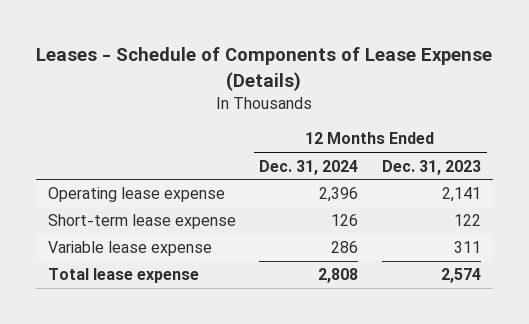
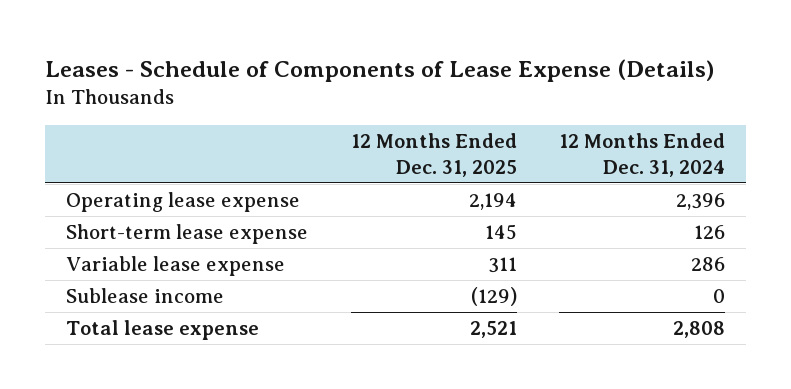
- | 12 Months Ended Dec. 31, 2024 | 12 Months Ended Dec. 31, 2023
+ | 12 Months Ended Dec. 31, 2025 | 12 Months Ended Dec. 31, 2024
+ Sublease income | (129) | 0

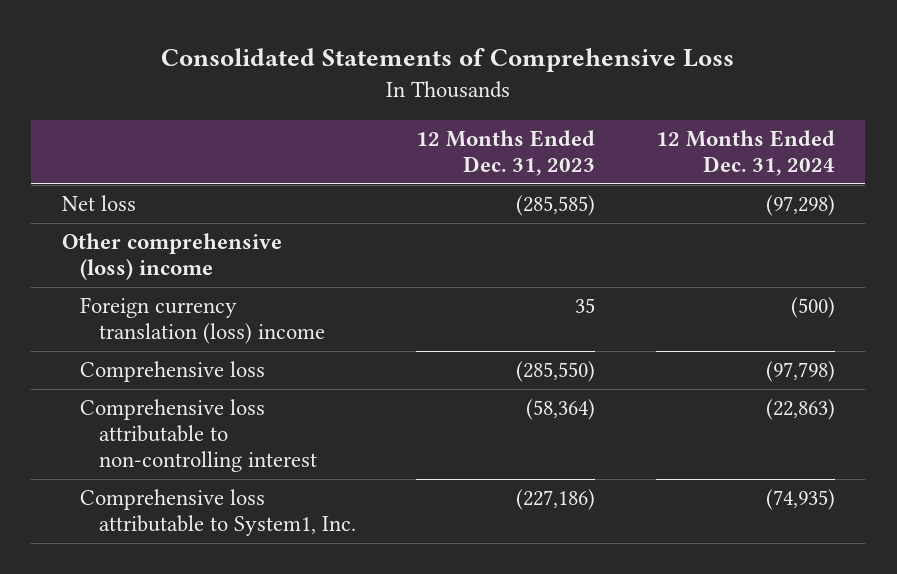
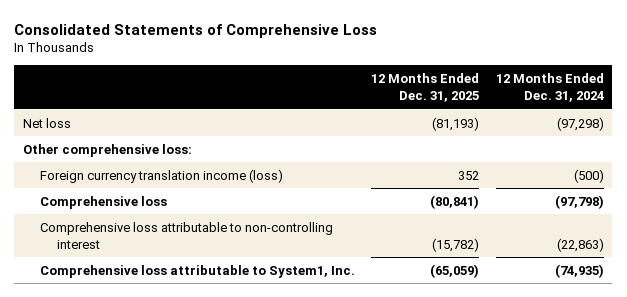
- | 12 Months Ended Dec. 31, 2023 | 12 Months Ended Dec. 31, 2024
+ | 12 Months Ended Dec. 31, 2025 | 12 Months Ended Dec. 31, 2024
- Other comprehensive (loss) income
- Foreign currency translation (loss) income | 35 | (500)
+ Other comprehensive loss:
+ Foreign currency translation income (loss) | 352 | (500)

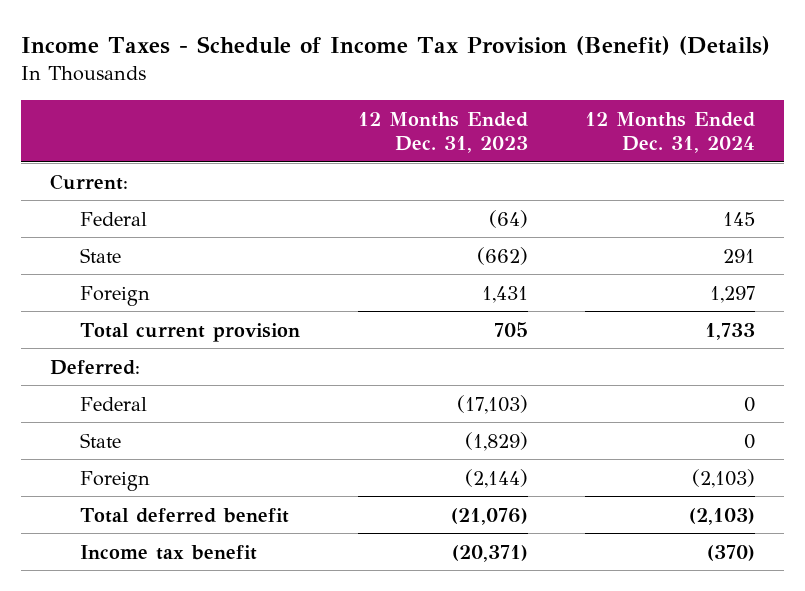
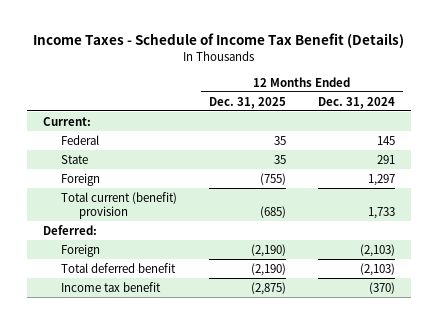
- Income Taxes - Schedule of Income Tax Provision (Benefit) (Details)
+ Income Taxes - Schedule of Income Tax Benefit (Details)
- | 12 Months Ended Dec. 31, 2023 | 12 Months Ended Dec. 31, 2024
+ | 12 Months Ended Dec. 31, 2025 | 12 Months Ended Dec. 31, 2024
- Total current provision | 705 | 1,733
+ Total current (benefit) provision | (685) | 1,733
- Federal | (17,103) | 0
- State | (1,829) | 0

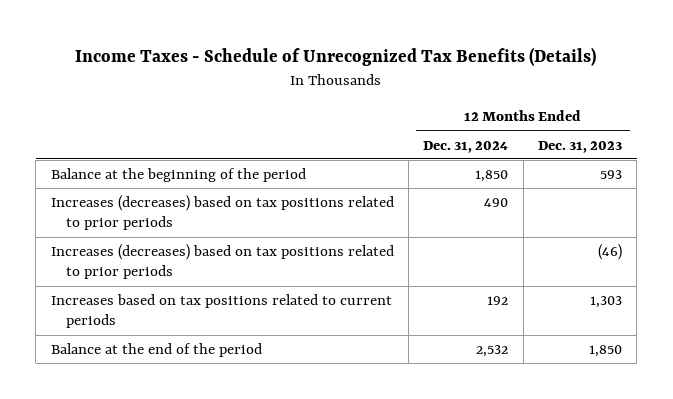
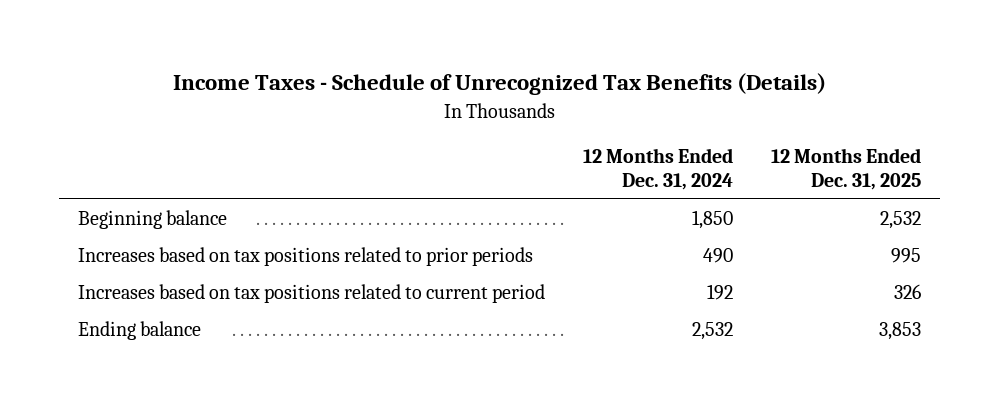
- | 12 Months Ended Dec. 31, 2024 | 12 Months Ended Dec. 31, 2023
+ | 12 Months Ended Dec. 31, 2024 | 12 Months Ended Dec. 31, 2025
- Balance at the beginning of the period | 1,850 | 593
- Increases (decreases) based on tax positions related to prior periods | 490 |
- Increases (decreases) based on tax positions related to prior periods | | (46)
- Increases based on tax positions related to current periods | 192 | 1,303
- Balance at the end of the period | 2,532 | 1,850
+ Beginning balance | 1,850 | 2,532
+ Increases based on tax positions related to prior periods | 490 | 995
+ Increases based on tax positions related to current period | 192 | 326
+ Ending balance | 2,532 | 3,853

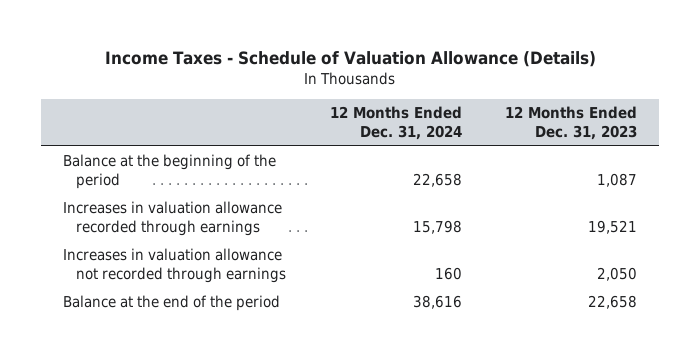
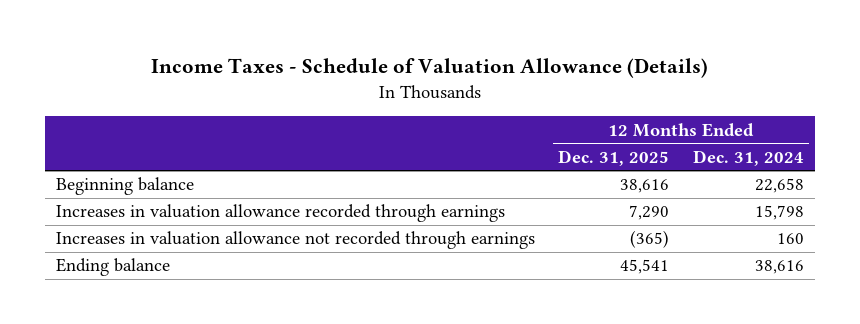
- | 12 Months Ended Dec. 31, 2024 | 12 Months Ended Dec. 31, 2023
+ | 12 Months Ended Dec. 31, 2025 | 12 Months Ended Dec. 31, 2024
- Balance at the beginning of the period | 22,658 | 1,087
+ Beginning balance | 38,616 | 22,658
- Balance at the end of the period | 38,616 | 22,658
+ Ending balance | 45,541 | 38,616

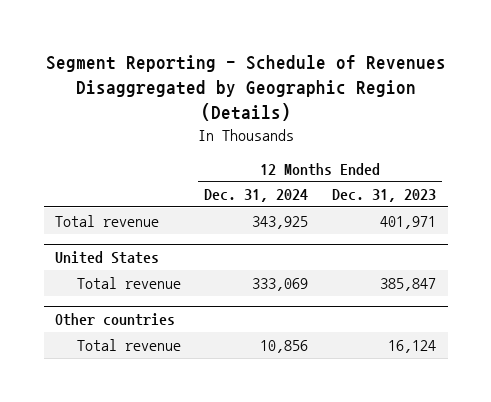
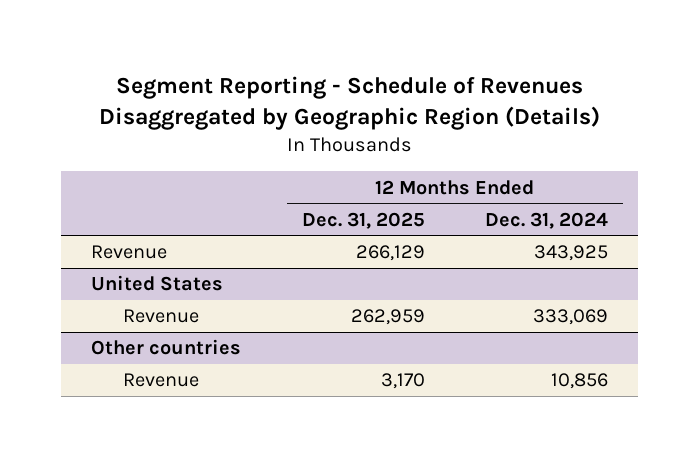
- | 12 Months Ended Dec. 31, 2024 | 12 Months Ended Dec. 31, 2023
+ | 12 Months Ended Dec. 31, 2025 | 12 Months Ended Dec. 31, 2024
- Total revenue | 343,925 | 401,971
+ Revenue | 266,129 | 343,925
@ United States
- Total revenue | 333,069 | 385,847
+ Revenue | 262,959 | 333,069
@ Other countries
- Total revenue | 10,856 | 16,124
+ Revenue | 3,170 | 10,856

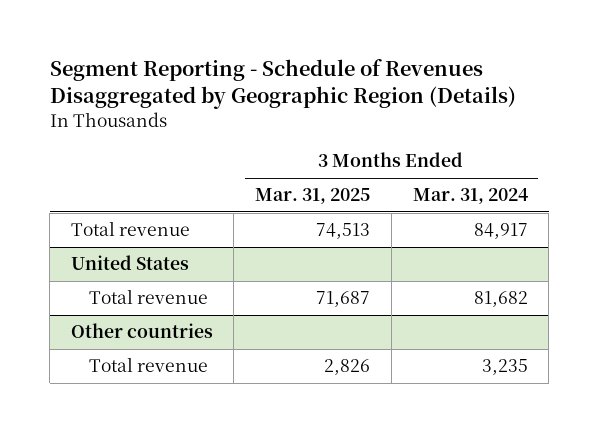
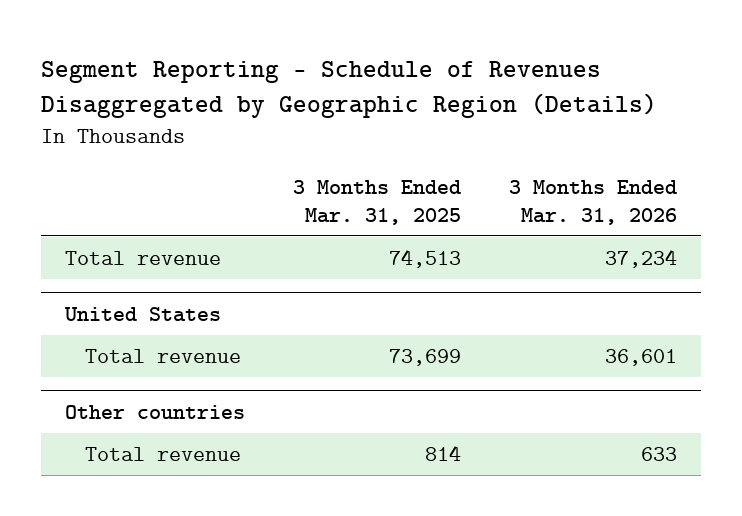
- | 3 Months Ended Mar. 31, 2025 | 3 Months Ended Mar. 31, 2024
+ | 3 Months Ended Mar. 31, 2025 | 3 Months Ended Mar. 31, 2026
@ United States
- Total revenue | 71,687 | 81,682
+ Total revenue | 73,699 | 36,601
@ Other countries
- Total revenue | 2,826 | 3,235
+ Total revenue | 814 | 633

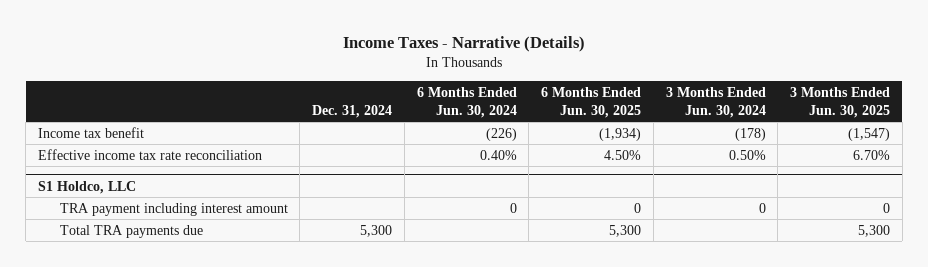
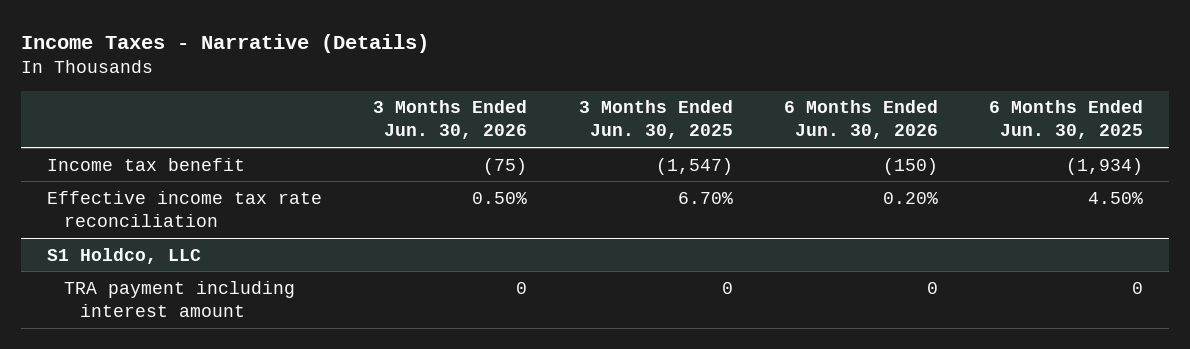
- | Dec. 31, 2024 | 6 Months Ended Jun. 30, 2024 | 6 Months Ended Jun. 30, 2025 | 3 Months Ended Jun. 30, 2024 | 3 Months Ended Jun. 30, 2025
+ | 3 Months Ended Jun. 30, 2026 | 3 Months Ended Jun. 30, 2025 | 6 Months Ended Jun. 30, 2026 | 6 Months Ended Jun. 30, 2025
@ S1 Holdco, LLC
- Total TRA payments due | 5,300 | | 5,300 | | 5,300

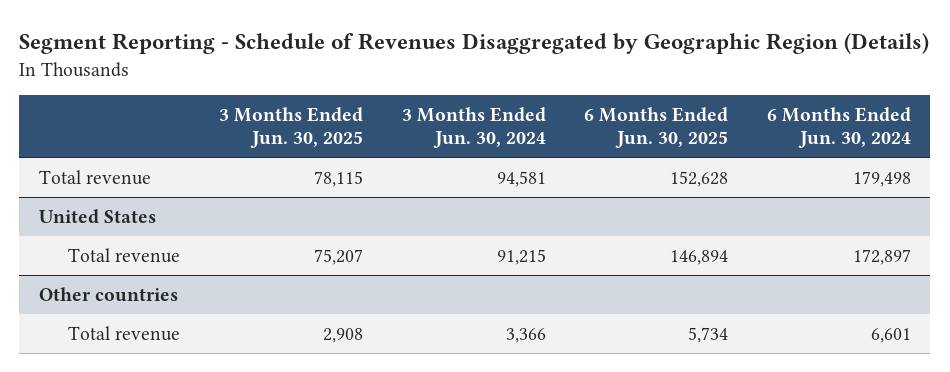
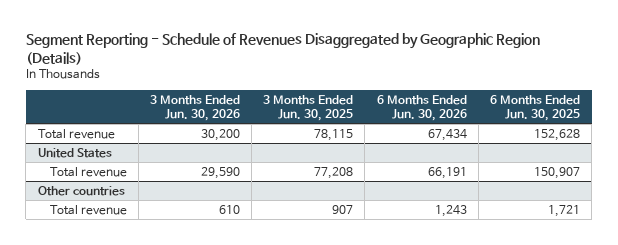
- | 3 Months Ended Jun. 30, 2025 | 3 Months Ended Jun. 30, 2024 | 6 Months Ended Jun. 30, 2025 | 6 Months Ended Jun. 30, 2024
+ | 3 Months Ended Jun. 30, 2026 | 3 Months Ended Jun. 30, 2025 | 6 Months Ended Jun. 30, 2026 | 6 Months Ended Jun. 30, 2025
@ United States
- Total revenue | 75,207 | 91,215 | 146,894 | 172,897
+ Total revenue | 29,590 | 77,208 | 66,191 | 150,907
@ Other countries
- Total revenue | 2,908 | 3,366 | 5,734 | 6,601
+ Total revenue | 610 | 907 | 1,243 | 1,721

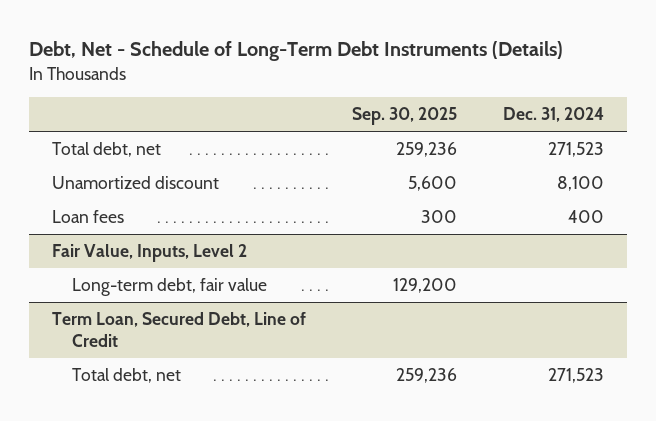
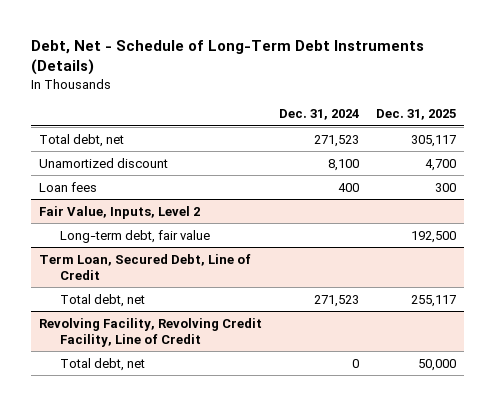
- | Sep. 30, 2025 | Dec. 31, 2024
+ | Dec. 31, 2024 | Dec. 31, 2025
+ Revolving Facility, Revolving Credit Facility, Line of Credit
+ Total debt, net | 0 | 50,000

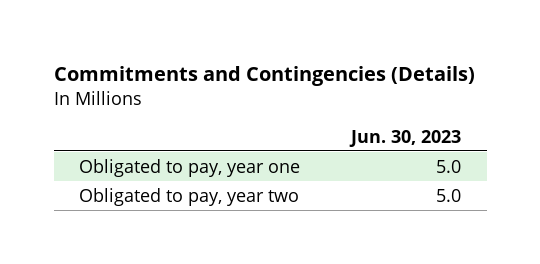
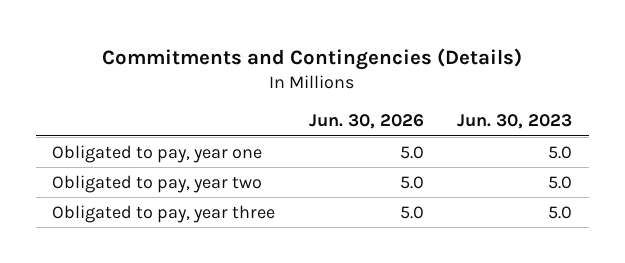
- | Jun. 30, 2023
+ | Jun. 30, 2026 | Jun. 30, 2023
+ Obligated to pay, year three | 5.0 | 5.0

